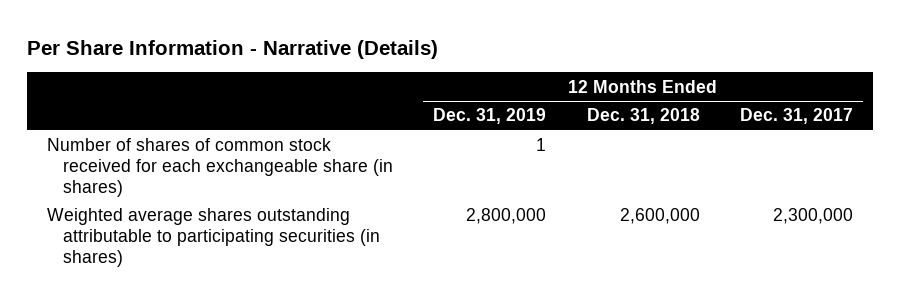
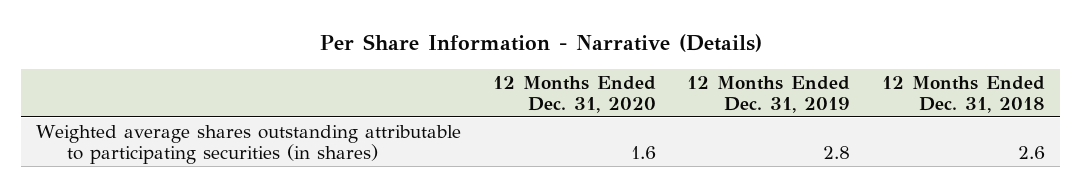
- | 12 Months Ended Dec. 31, 2019 | 12 Months Ended Dec. 31, 2018 | 12 Months Ended Dec. 31, 2017
+ | 12 Months Ended Dec. 31, 2020 | 12 Months Ended Dec. 31, 2019 | 12 Months Ended Dec. 31, 2018
- Number of shares of common stock received for each exchangeable share (in shares) | 1 | |
- Weighted average shares outstanding attributable to participating securities (in shares) | 2,800,000 | 2,600,000 | 2,300,000
+ Weighted average shares outstanding attributable to participating securities (in shares) | 1.6 | 2.8 | 2.6

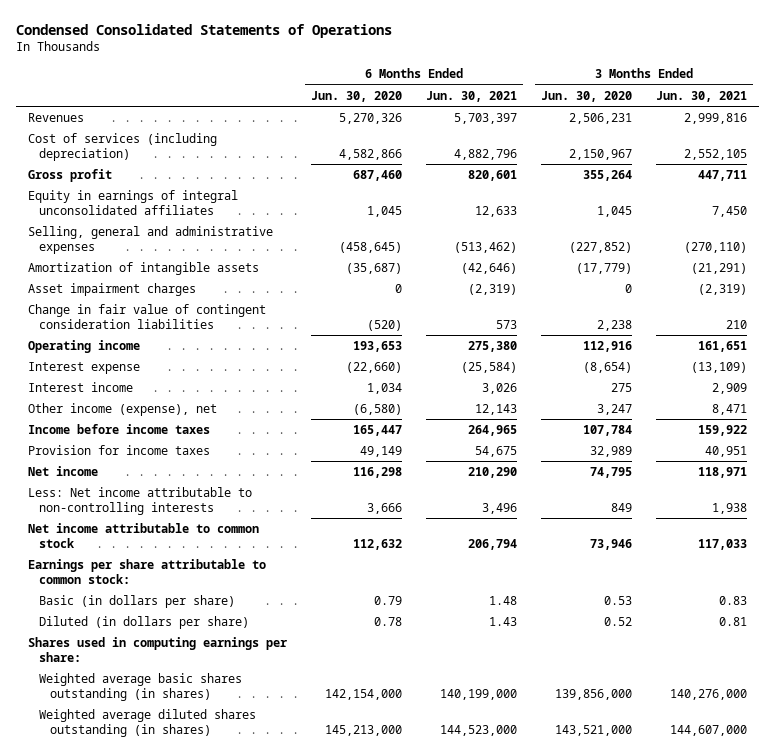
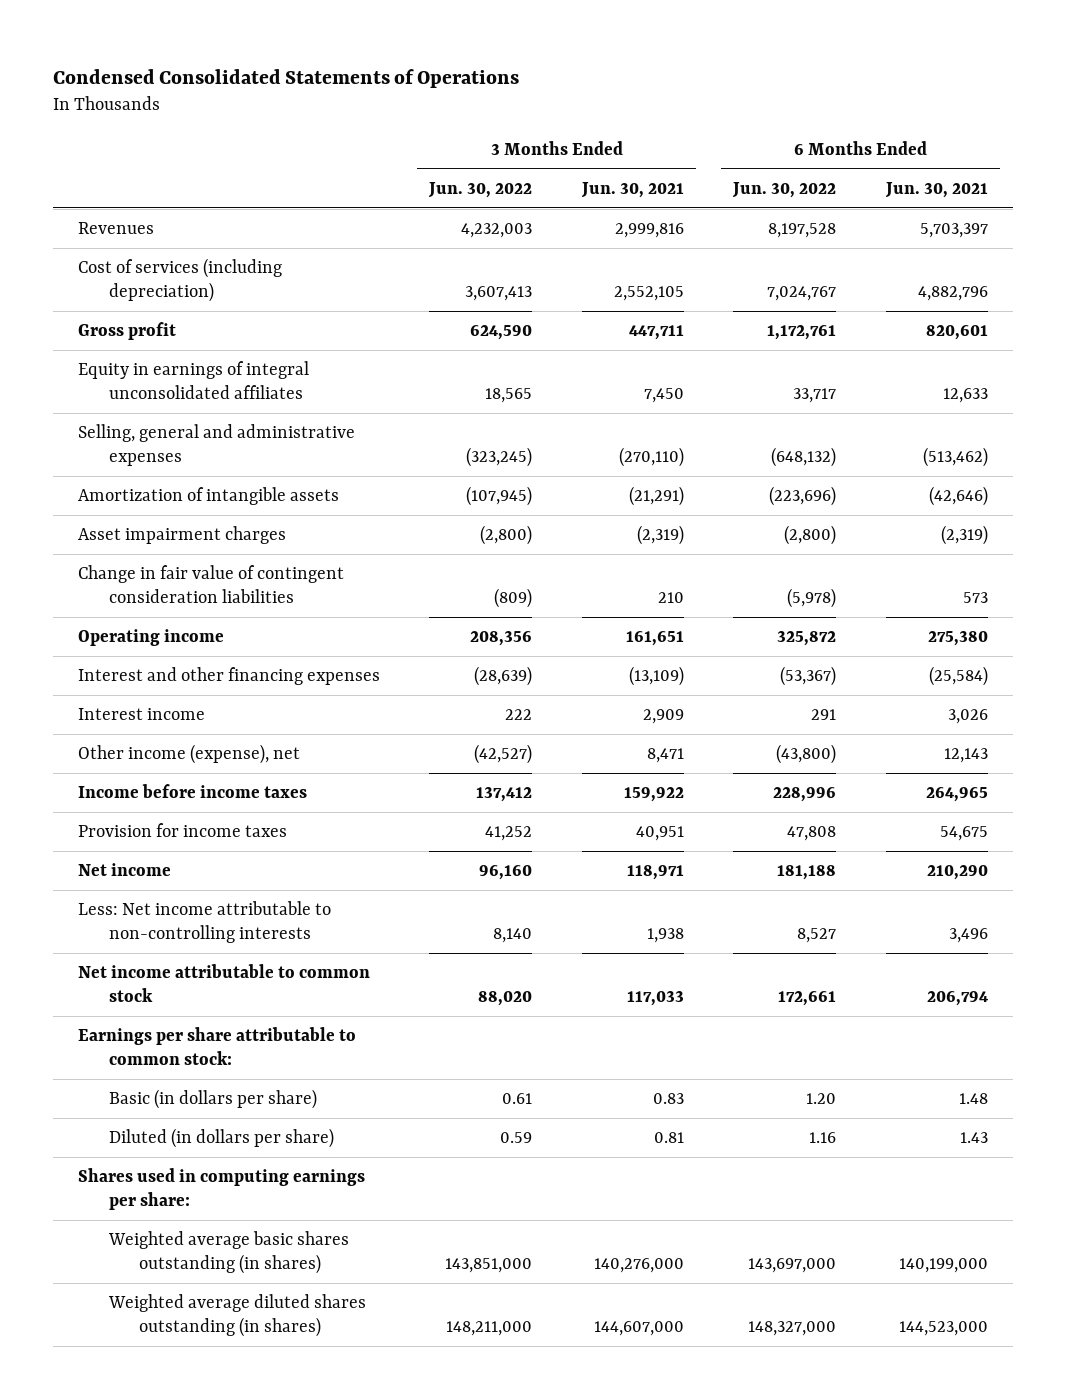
- | 6 Months Ended Jun. 30, 2020 | 6 Months Ended Jun. 30, 2021 | 3 Months Ended Jun. 30, 2020 | 3 Months Ended Jun. 30, 2021
+ | 3 Months Ended Jun. 30, 2022 | 3 Months Ended Jun. 30, 2021 | 6 Months Ended Jun. 30, 2022 | 6 Months Ended Jun. 30, 2021
- Interest expense | (22,660) | (25,584) | (8,654) | (13,109)
+ Interest and other financing expenses | (28,639) | (13,109) | (53,367) | (25,584)

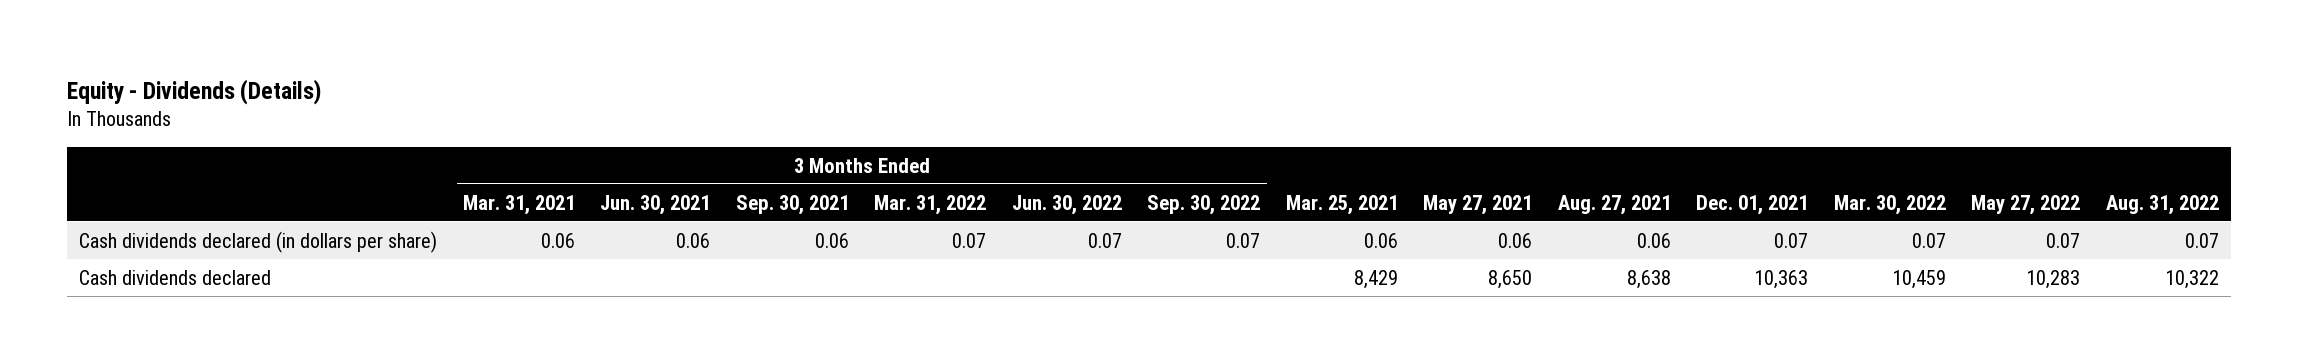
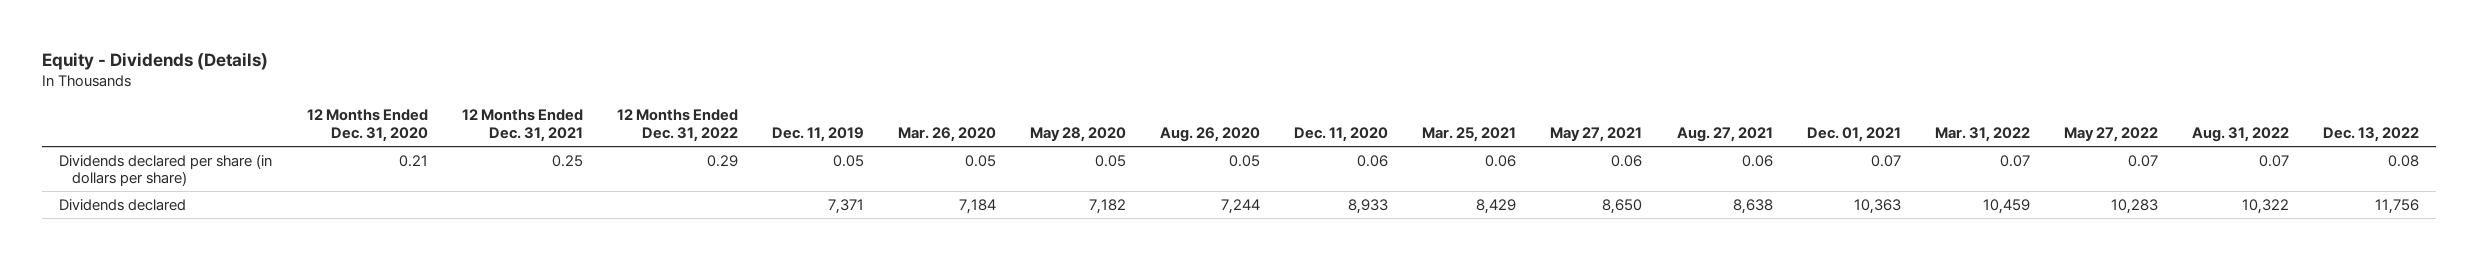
- | 3 Months Ended Mar. 31, 2021 | 3 Months Ended Jun. 30, 2021 | 3 Months Ended Sep. 30, 2021 | 3 Months Ended Mar. 31, 2022 | 3 Months Ended Jun. 30, 2022 | 3 Months Ended Sep. 30, 2022 | Mar. 25, 2021 | May 27, 2021 | Aug. 27, 2021 | Dec. 01, 2021 | Mar. 30, 2022 | May 27, 2022 | Aug. 31, 2022
+ | 12 Months Ended Dec. 31, 2020 | 12 Months Ended Dec. 31, 2021 | 12 Months Ended Dec. 31, 2022 | Dec. 11, 2019 | Mar. 26, 2020 | May 28, 2020 | Aug. 26, 2020 | Dec. 11, 2020 | Mar. 25, 2021 | May 27, 2021 | Aug. 27, 2021 | Dec. 01, 2021 | Mar. 31, 2022 | May 27, 2022 | Aug. 31, 2022 | Dec. 13, 2022
- Cash dividends declared (in dollars per share) | 0.06 | 0.06 | 0.06 | 0.07 | 0.07 | 0.07 | 0.06 | 0.06 | 0.06 | 0.07 | 0.07 | 0.07 | 0.07
- Cash dividends declared | | | | | | | 8,429 | 8,650 | 8,638 | 10,363 | 10,459 | 10,283 | 10,322
+ Dividends declared per share (in dollars per share) | 0.21 | 0.25 | 0.29 | 0.05 | 0.05 | 0.05 | 0.05 | 0.06 | 0.06 | 0.06 | 0.06 | 0.07 | 0.07 | 0.07 | 0.07 | 0.08
+ Dividends declared | | | | 7,371 | 7,184 | 7,182 | 7,244 | 8,933 | 8,429 | 8,650 | 8,638 | 10,363 | 10,459 | 10,283 | 10,322 | 11,756

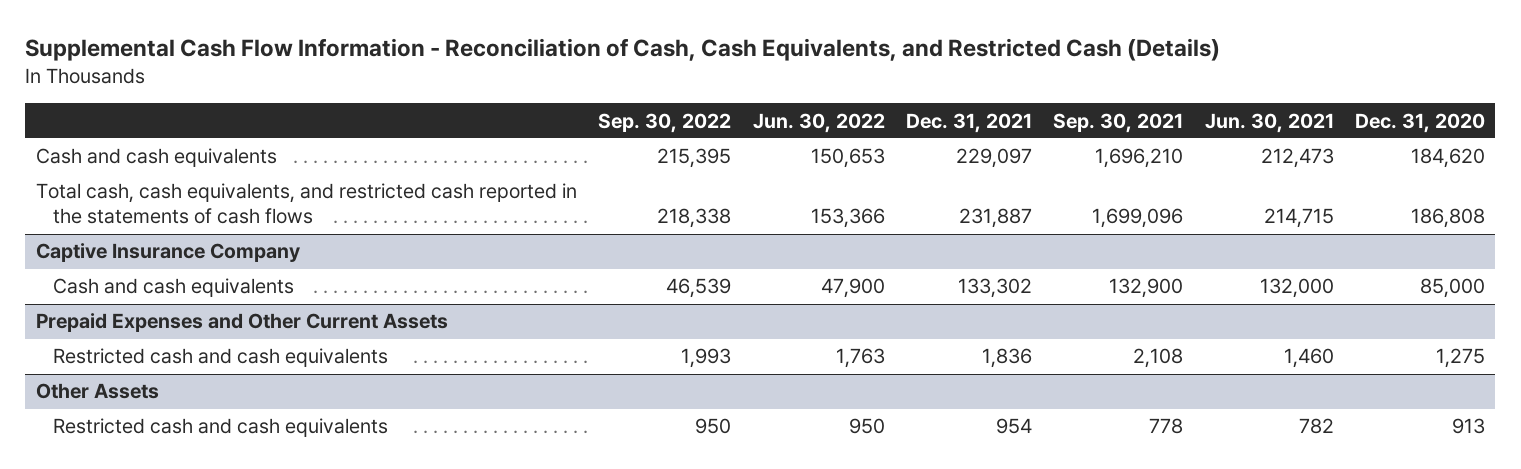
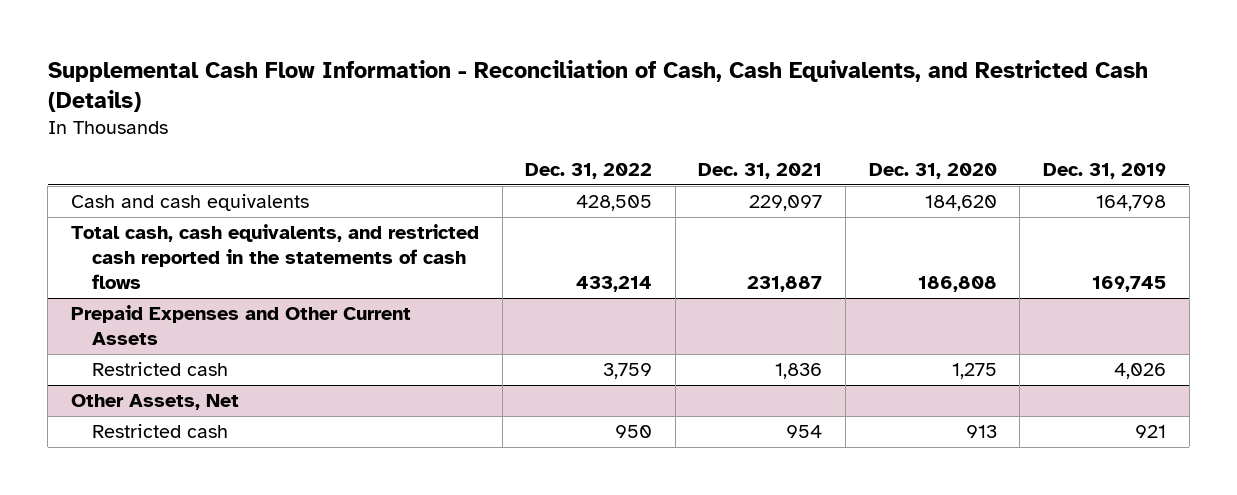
- | Sep. 30, 2022 | Jun. 30, 2022 | Dec. 31, 2021 | Sep. 30, 2021 | Jun. 30, 2021 | Dec. 31, 2020
+ | Dec. 31, 2022 | Dec. 31, 2021 | Dec. 31, 2020 | Dec. 31, 2019
- Captive Insurance Company
- Cash and cash equivalents | 46,539 | 47,900 | 133,302 | 132,900 | 132,000 | 85,000
@ Prepaid Expenses and Other Current Assets
- Restricted cash and cash equivalents | 1,993 | 1,763 | 1,836 | 2,108 | 1,460 | 1,275
- Other Assets
- Restricted cash and cash equivalents | 950 | 950 | 954 | 778 | 782 | 913
@ Prepaid Expenses and Other Current Assets
+ Restricted cash | 3,759 | 1,836 | 1,275 | 4,026
+ Other Assets, Net
+ Restricted cash | 950 | 954 | 913 | 921

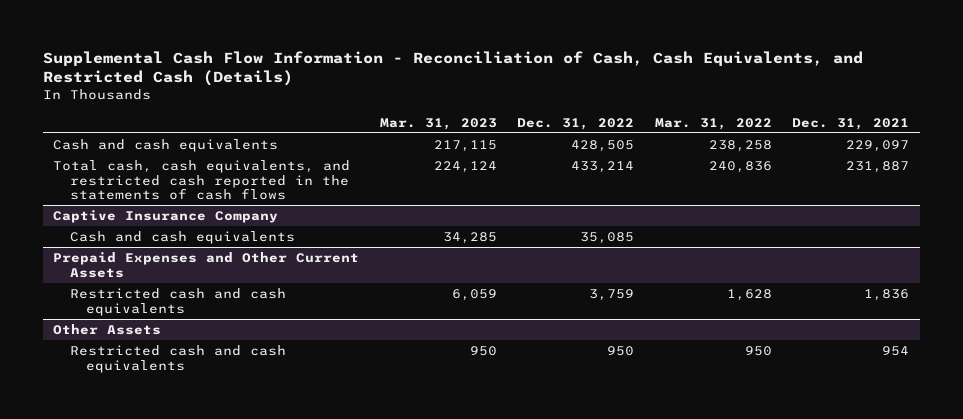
- | Dec. 31, 2022 | Dec. 31, 2021 | Dec. 31, 2020 | Dec. 31, 2019
+ | Mar. 31, 2023 | Dec. 31, 2022 | Mar. 31, 2022 | Dec. 31, 2021
+ Captive Insurance Company
+ Cash and cash equivalents | 34,285 | 35,085 | |
@ Prepaid Expenses and Other Current Assets
- Restricted cash | 3,759 | 1,836 | 1,275 | 4,026
- Other Assets, Net
- Restricted cash | 950 | 954 | 913 | 921
@ Prepaid Expenses and Other Current Assets
+ Restricted cash and cash equivalents | 6,059 | 3,759 | 1,628 | 1,836
+ Other Assets
+ Restricted cash and cash equivalents | 950 | 950 | 950 | 954

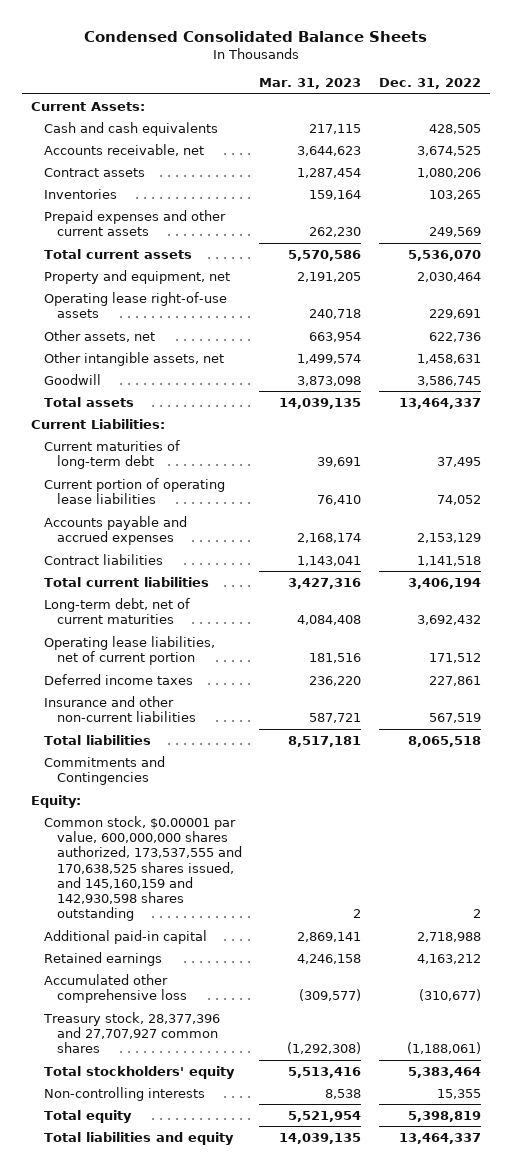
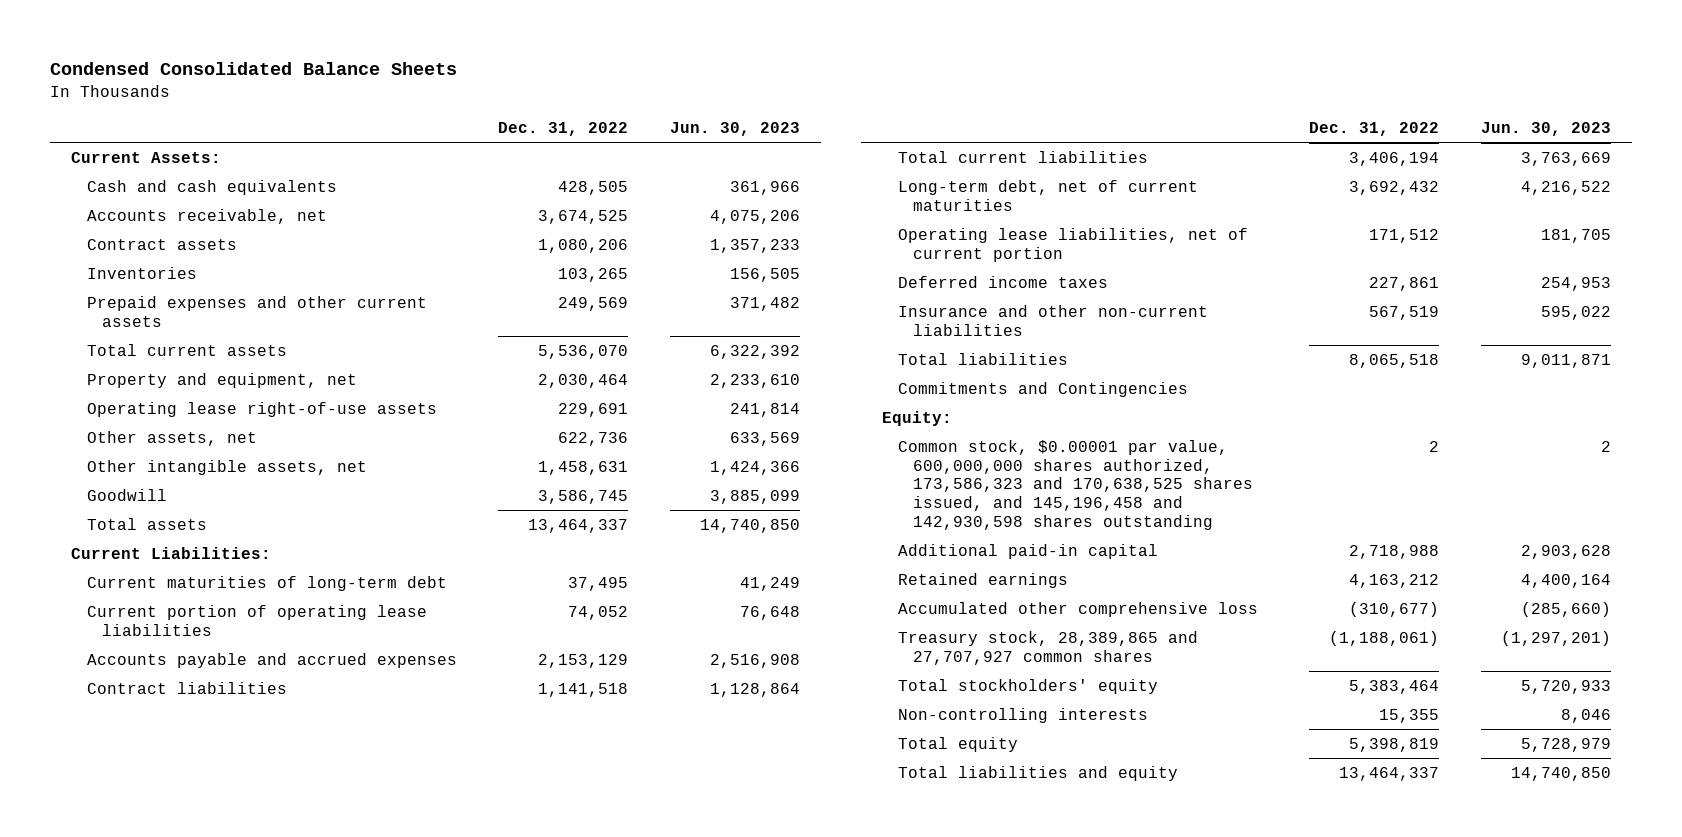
- | Mar. 31, 2023 | Dec. 31, 2022
+ | Dec. 31, 2022 | Jun. 30, 2023
- Common stock, $0.00001 par value, 600,000,000 shares authorized, 173,537,555 and 170,638,525 shares issued, and 145,160,159 and 142,930,598 shares outstanding | 2 | 2
+ Common stock, $0.00001 par value, 600,000,000 shares authorized, 173,586,323 and 170,638,525 shares issued, and 145,196,458 and 142,930,598 shares outstanding | 2 | 2
- Treasury stock, 28,377,396 and 27,707,927 common shares | (1,292,308) | (1,188,061)
+ Treasury stock, 28,389,865 and 27,707,927 common shares | (1,188,061) | (1,297,201)

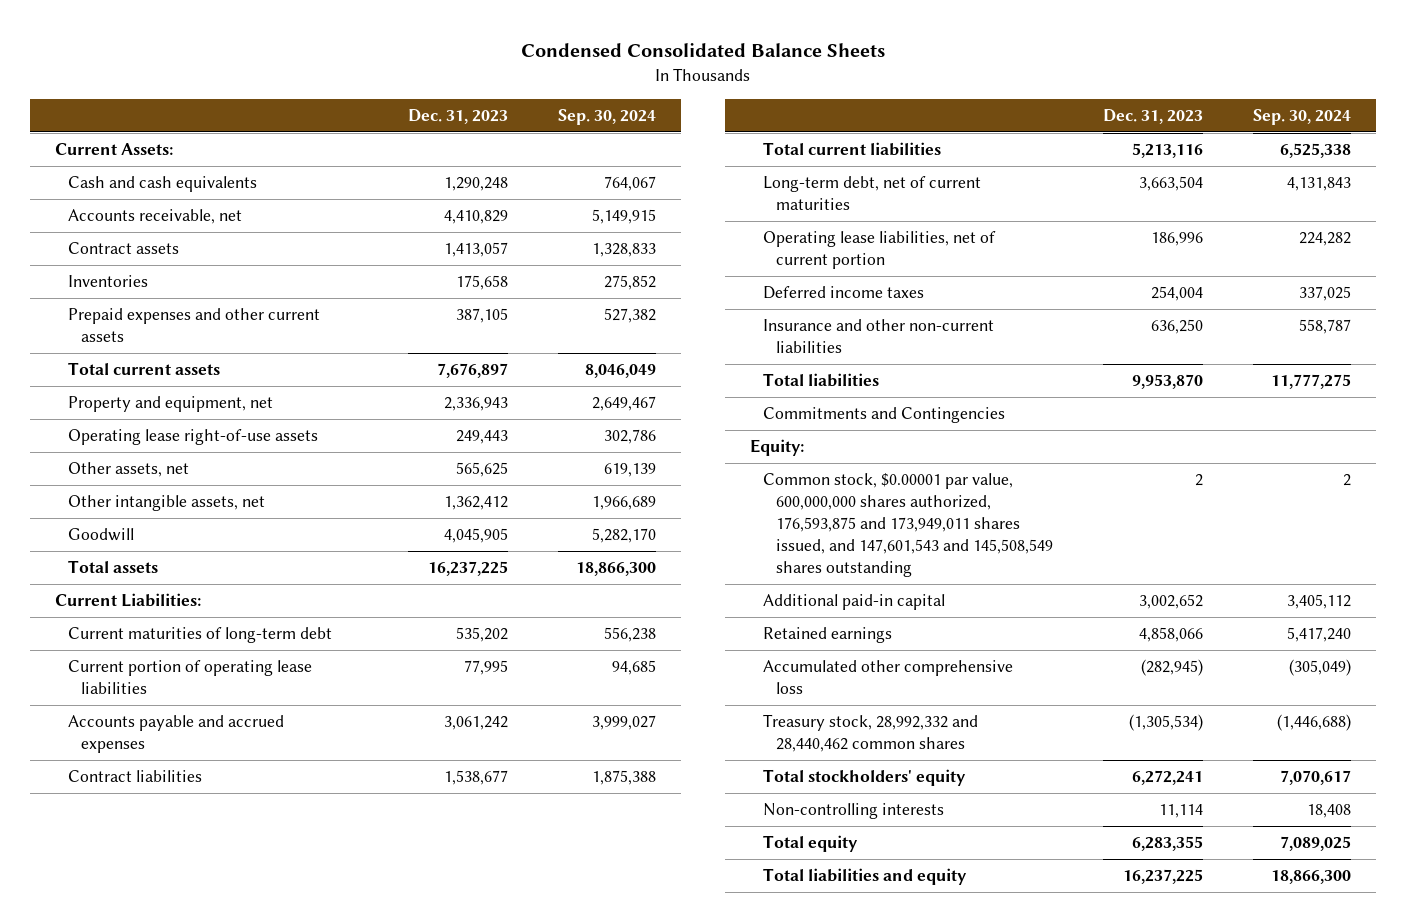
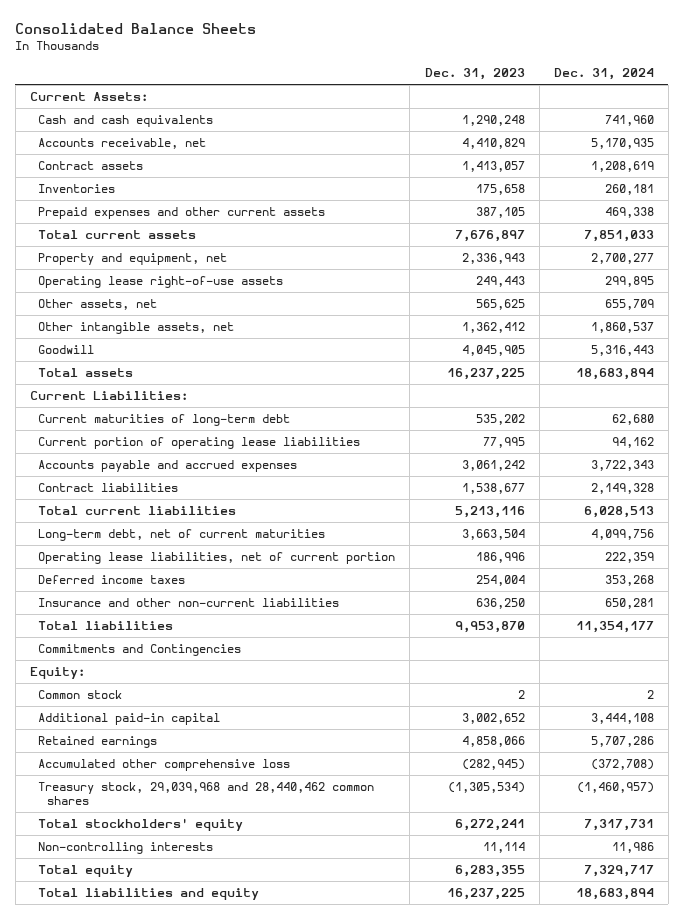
- Condensed Consolidated Balance Sheets
+ Consolidated Balance Sheets
- | Dec. 31, 2023 | Sep. 30, 2024
+ | Dec. 31, 2023 | Dec. 31, 2024
- Common stock, $0.00001 par value, 600,000,000 shares authorized, 176,593,875 and 173,949,011 shares issued, and 147,601,543 and 145,508,549 shares outstanding | 2 | 2
+ Common stock | 2 | 2
- Treasury stock, 28,992,332 and 28,440,462 common shares | (1,305,534) | (1,446,688)
+ Treasury stock, 29,039,968 and 28,440,462 common shares | (1,305,534) | (1,460,957)

